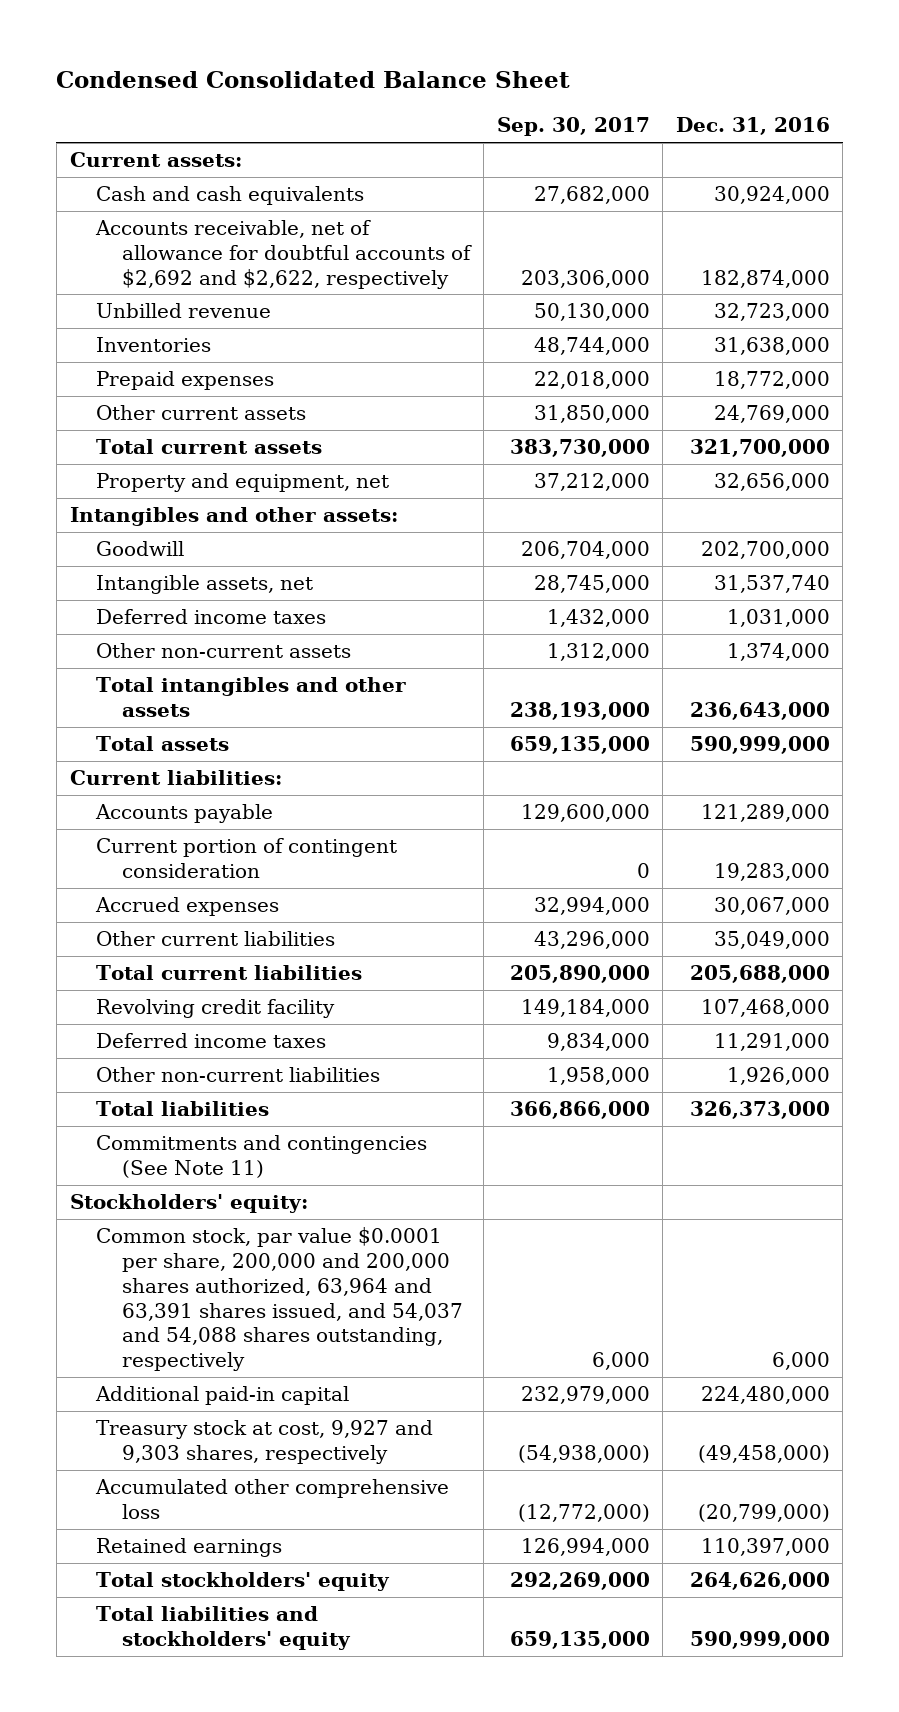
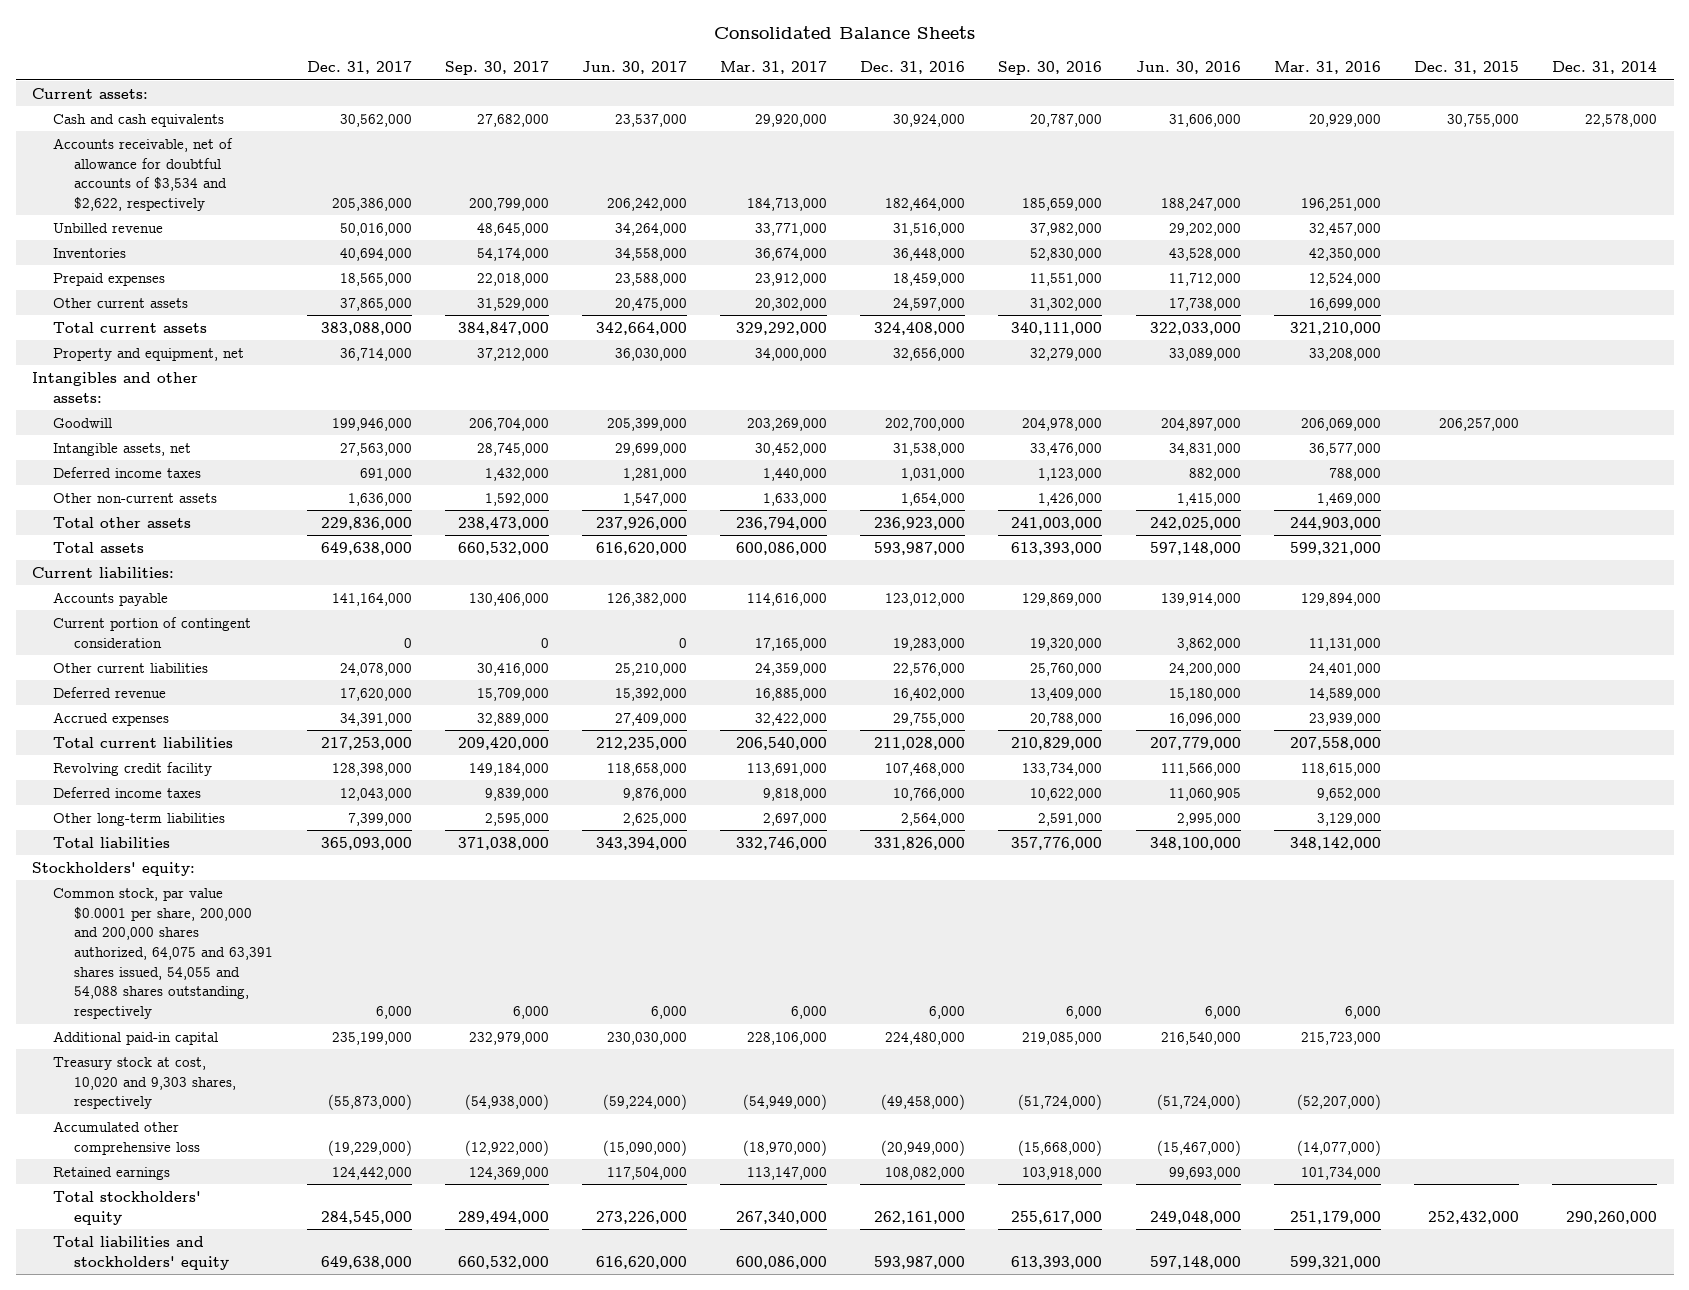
- Condensed Consolidated Balance Sheet
+ Consolidated Balance Sheets
- | Sep. 30, 2017 | Dec. 31, 2016
+ | Dec. 31, 2017 | Sep. 30, 2017 | Jun. 30, 2017 | Mar. 31, 2017 | Dec. 31, 2016 | Sep. 30, 2016 | Jun. 30, 2016 | Mar. 31, 2016 | Dec. 31, 2015 | Dec. 31, 2014
- Accounts receivable, net of allowance for doubtful accounts of $2,692 and $2,622, respectively | 203,306,000 | 182,874,000
- Unbilled revenue | 50,130,000 | 32,723,000
- Inventories | 48,744,000 | 31,638,000
- Prepaid expenses | 22,018,000 | 18,772,000
- Other current assets | 31,850,000 | 24,769,000
- Total current assets | 383,730,000 | 321,700,000
+ Accounts receivable, net of allowance for doubtful accounts of $3,534 and $2,622, respectively | 205,386,000 | 200,799,000 | 206,242,000 | 184,713,000 | 182,464,000 | 185,659,000 | 188,247,000 | 196,251,000 | |
+ Unbilled revenue | 50,016,000 | 48,645,000 | 34,264,000 | 33,771,000 | 31,516,000 | 37,982,000 | 29,202,000 | 32,457,000 | |
+ Inventories | 40,694,000 | 54,174,000 | 34,558,000 | 36,674,000 | 36,448,000 | 52,830,000 | 43,528,000 | 42,350,000 | |
+ Prepaid expenses | 18,565,000 | 22,018,000 | 23,588,000 | 23,912,000 | 18,459,000 | 11,551,000 | 11,712,000 | 12,524,000 | |
+ Other current assets | 37,865,000 | 31,529,000 | 20,475,000 | 20,302,000 | 24,597,000 | 31,302,000 | 17,738,000 | 16,699,000 | |
+ Total current assets | 383,088,000 | 384,847,000 | 342,664,000 | 329,292,000 | 324,408,000 | 340,111,000 | 322,033,000 | 321,210,000 | |
- Intangible assets, net | 28,745,000 | 31,537,740
+ Intangible assets, net | 27,563,000 | 28,745,000 | 29,699,000 | 30,452,000 | 31,538,000 | 33,476,000 | 34,831,000 | 36,577,000 | |
- Other non-current assets | 1,312,000 | 1,374,000
- Total intangibles and other assets | 238,193,000 | 236,643,000
- Total assets | 659,135,000 | 590,999,000
+ Other non-current assets | 1,636,000 | 1,592,000 | 1,547,000 | 1,633,000 | 1,654,000 | 1,426,000 | 1,415,000 | 1,469,000 | |
+ Total other assets | 229,836,000 | 238,473,000 | 237,926,000 | 236,794,000 | 236,923,000 | 241,003,000 | 242,025,000 | 244,903,000 | |
+ Total assets | 649,638,000 | 660,532,000 | 616,620,000 | 600,086,000 | 593,987,000 | 613,393,000 | 597,148,000 | 599,321,000 | |
- Accounts payable | 129,600,000 | 121,289,000
+ Accounts payable | 141,164,000 | 130,406,000 | 126,382,000 | 114,616,000 | 123,012,000 | 129,869,000 | 139,914,000 | 129,894,000 | |
- Accrued expenses | 32,994,000 | 30,067,000
- Other current liabilities | 43,296,000 | 35,049,000
- Total current liabilities | 205,890,000 | 205,688,000
+ Other current liabilities | 24,078,000 | 30,416,000 | 25,210,000 | 24,359,000 | 22,576,000 | 25,760,000 | 24,200,000 | 24,401,000 | |
+ Deferred revenue | 17,620,000 | 15,709,000 | 15,392,000 | 16,885,000 | 16,402,000 | 13,409,000 | 15,180,000 | 14,589,000 | |
+ Accrued expenses | 34,391,000 | 32,889,000 | 27,409,000 | 32,422,000 | 29,755,000 | 20,788,000 | 16,096,000 | 23,939,000 | |
+ Total current liabilities | 217,253,000 | 209,420,000 | 212,235,000 | 206,540,000 | 211,028,000 | 210,829,000 | 207,779,000 | 207,558,000 | |
- Deferred income taxes | 9,834,000 | 11,291,000
- Other non-current liabilities | 1,958,000 | 1,926,000
- Total liabilities | 366,866,000 | 326,373,000
- Commitments and contingencies (See Note 11)
+ Deferred income taxes | 12,043,000 | 9,839,000 | 9,876,000 | 9,818,000 | 10,766,000 | 10,622,000 | 11,060,905 | 9,652,000 | |
+ Other long-term liabilities | 7,399,000 | 2,595,000 | 2,625,000 | 2,697,000 | 2,564,000 | 2,591,000 | 2,995,000 | 3,129,000 | |
+ Total liabilities | 365,093,000 | 371,038,000 | 343,394,000 | 332,746,000 | 331,826,000 | 357,776,000 | 348,100,000 | 348,142,000 | |
- Common stock, par value $0.0001 per share, 200,000 and 200,000 shares authorized, 63,964 and 63,391 shares issued, and 54,037 and 54,088 shares outstanding, respectively | 6,000 | 6,000
+ Common stock, par value $0.0001 per share, 200,000 and 200,000 shares authorized, 64,075 and 63,391 shares issued, 54,055 and 54,088 shares outstanding, respectively | 6,000 | 6,000 | 6,000 | 6,000 | 6,000 | 6,000 | 6,000 | 6,000 | |
- Treasury stock at cost, 9,927 and 9,303 shares, respectively | (54,938,000) | (49,458,000)
- Accumulated other comprehensive loss | (12,772,000) | (20,799,000)
- Retained earnings | 126,994,000 | 110,397,000
- Total stockholders' equity | 292,269,000 | 264,626,000
- Total liabilities and stockholders' equity | 659,135,000 | 590,999,000
+ Treasury stock at cost, 10,020 and 9,303 shares, respectively | (55,873,000) | (54,938,000) | (59,224,000) | (54,949,000) | (49,458,000) | (51,724,000) | (51,724,000) | (52,207,000) | |
+ Accumulated other comprehensive loss | (19,229,000) | (12,922,000) | (15,090,000) | (18,970,000) | (20,949,000) | (15,668,000) | (15,467,000) | (14,077,000) | |
+ Retained earnings | 124,442,000 | 124,369,000 | 117,504,000 | 113,147,000 | 108,082,000 | 103,918,000 | 99,693,000 | 101,734,000 | |
+ Total stockholders' equity | 284,545,000 | 289,494,000 | 273,226,000 | 267,340,000 | 262,161,000 | 255,617,000 | 249,048,000 | 251,179,000 | 252,432,000 | 290,260,000
+ Total liabilities and stockholders' equity | 649,638,000 | 660,532,000 | 616,620,000 | 600,086,000 | 593,987,000 | 613,393,000 | 597,148,000 | 599,321,000 | |

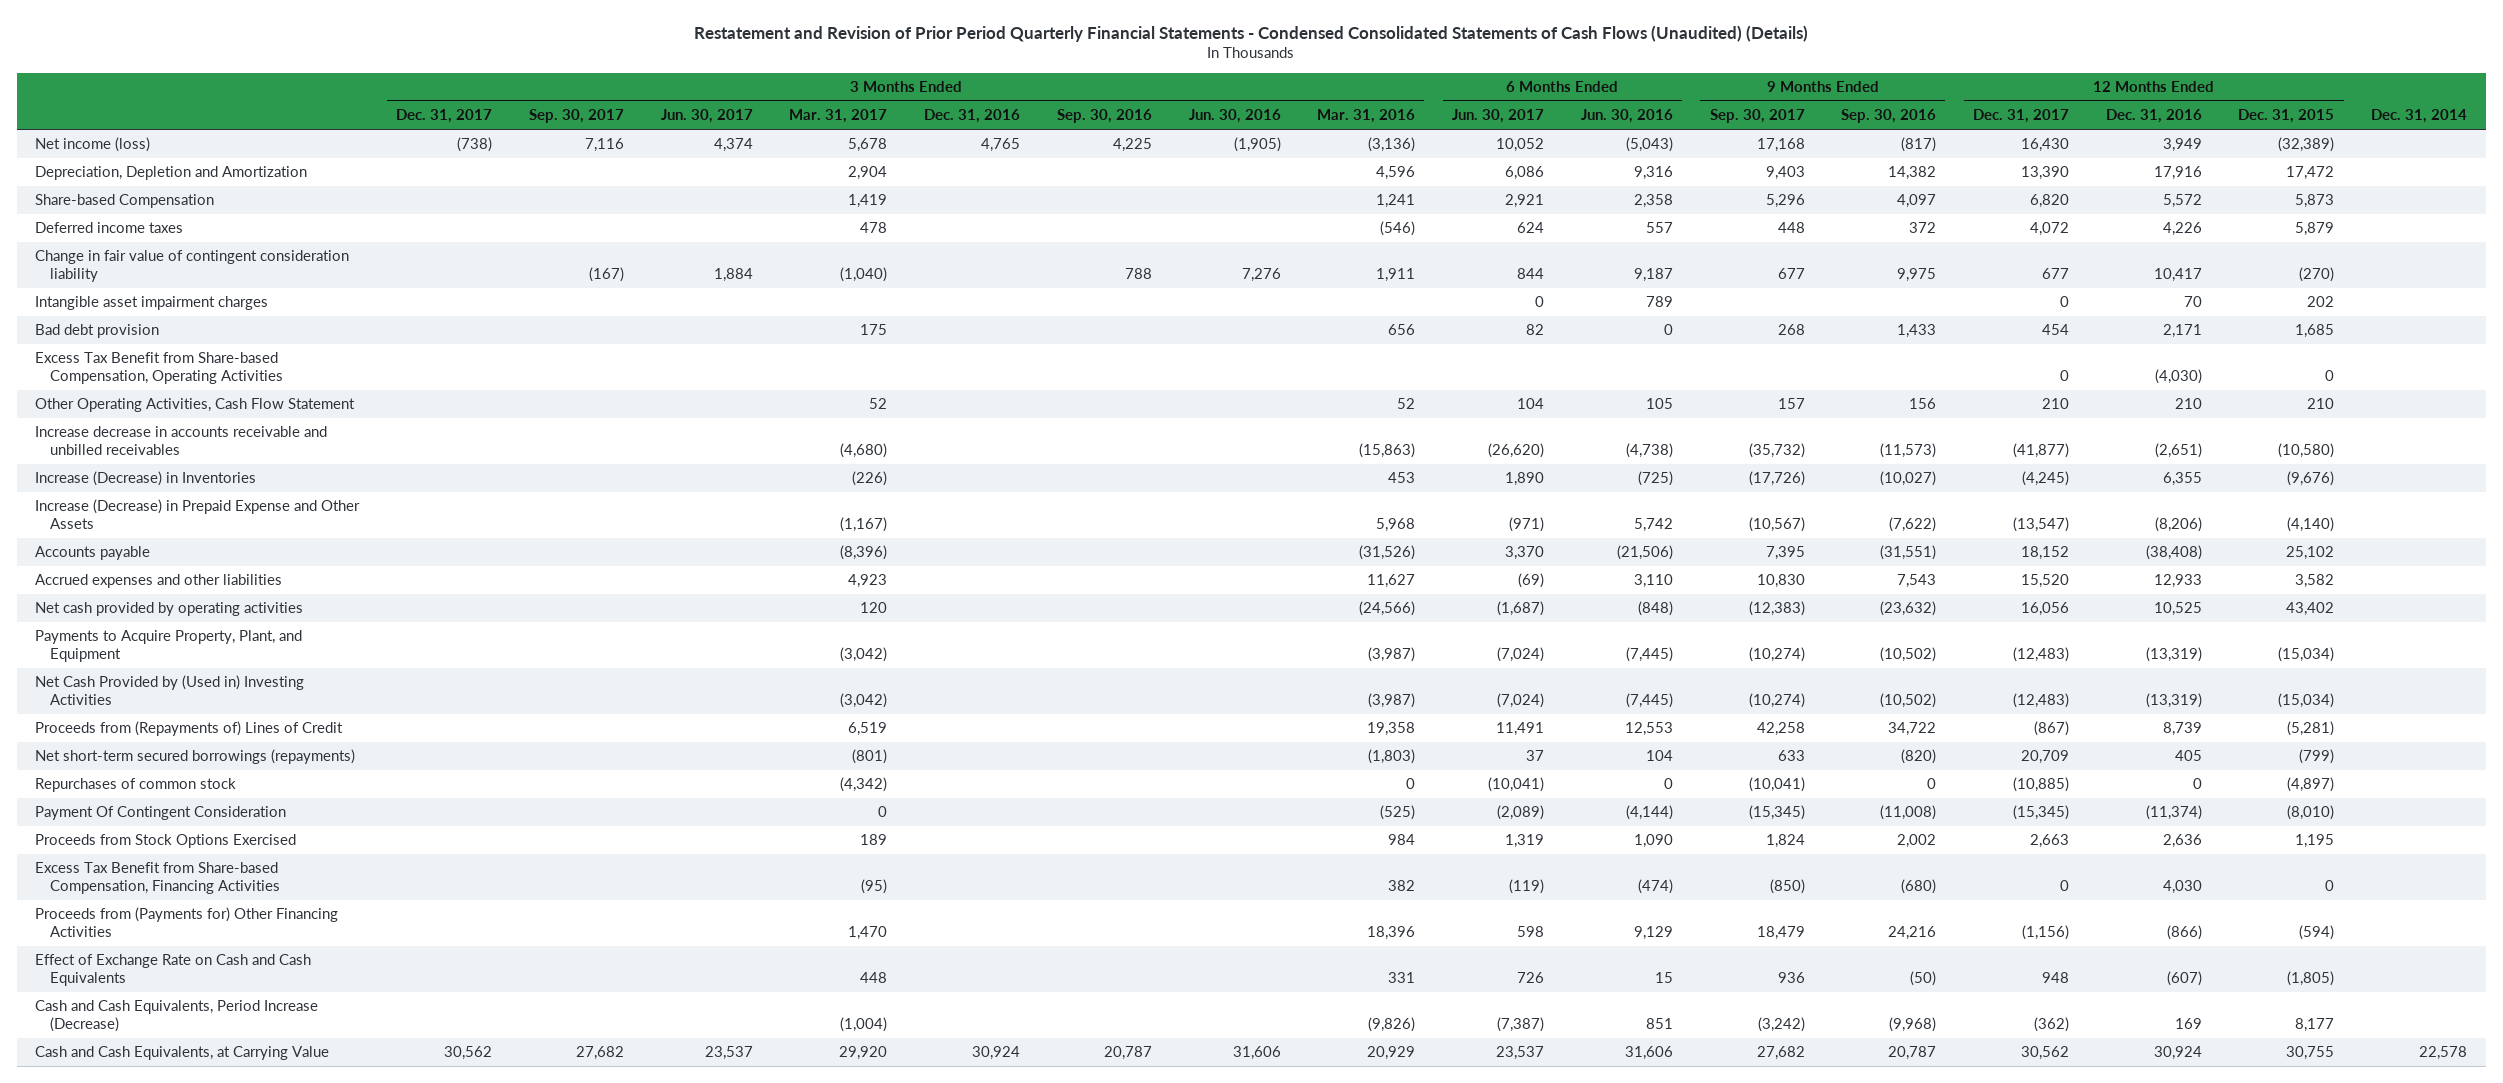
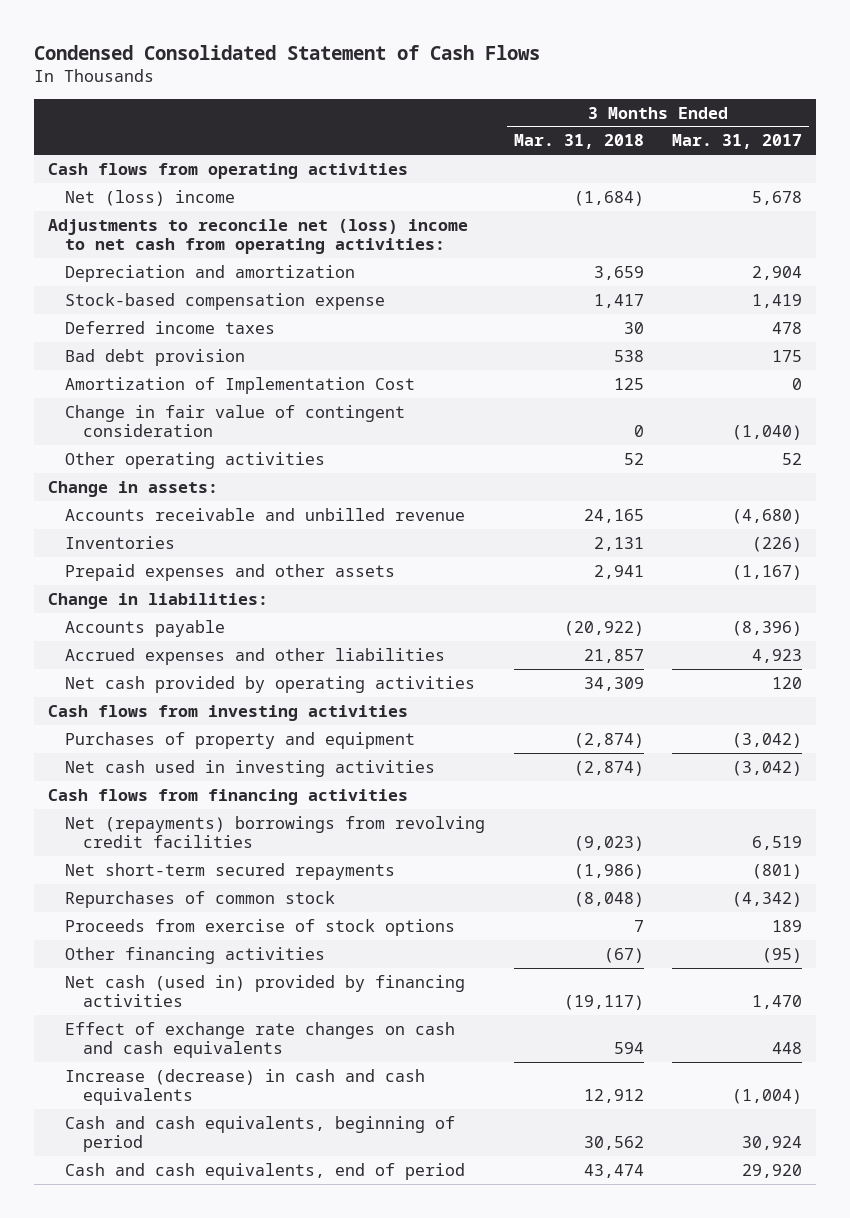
- Restatement and Revision of Prior Period Quarterly Financial Statements - Condensed Consolidated Statements of Cash Flows (Unaudited) (Details)
+ Condensed Consolidated Statement of Cash Flows
- | 3 Months Ended Dec. 31, 2017 | 3 Months Ended Sep. 30, 2017 | 3 Months Ended Jun. 30, 2017 | 3 Months Ended Mar. 31, 2017 | 3 Months Ended Dec. 31, 2016 | 3 Months Ended Sep. 30, 2016 | 3 Months Ended Jun. 30, 2016 | 3 Months Ended Mar. 31, 2016 | 6 Months Ended Jun. 30, 2017 | 6 Months Ended Jun. 30, 2016 | 9 Months Ended Sep. 30, 2017 | 9 Months Ended Sep. 30, 2016 | 12 Months Ended Dec. 31, 2017 | 12 Months Ended Dec. 31, 2016 | 12 Months Ended Dec. 31, 2015 | Dec. 31, 2014
+ | 3 Months Ended Mar. 31, 2018 | 3 Months Ended Mar. 31, 2017
- Net income (loss) | (738) | 7,116 | 4,374 | 5,678 | 4,765 | 4,225 | (1,905) | (3,136) | 10,052 | (5,043) | 17,168 | (817) | 16,430 | 3,949 | (32,389) |
- Depreciation, Depletion and Amortization | | | | 2,904 | | | | 4,596 | 6,086 | 9,316 | 9,403 | 14,382 | 13,390 | 17,916 | 17,472 |
- Share-based Compensation | | | | 1,419 | | | | 1,241 | 2,921 | 2,358 | 5,296 | 4,097 | 6,820 | 5,572 | 5,873 |
+ Cash flows from operating activities
+ Net (loss) income | (1,684) | 5,678
+ Adjustments to reconcile net (loss) income to net cash from operating activities:
+ Depreciation and amortization | 3,659 | 2,904
+ Stock-based compensation expense | 1,417 | 1,419
- Change in fair value of contingent consideration liability | | (167) | 1,884 | (1,040) | | 788 | 7,276 | 1,911 | 844 | 9,187 | 677 | 9,975 | 677 | 10,417 | (270) |
- Intangible asset impairment charges | | | | | | | | | 0 | 789 | | | 0 | 70 | 202 |
- Excess Tax Benefit from Share-based Compensation, Operating Activities | | | | | | | | | | | | | 0 | (4,030) | 0 |
- Other Operating Activities, Cash Flow Statement | | | | 52 | | | | 52 | 104 | 105 | 157 | 156 | 210 | 210 | 210 |
- Increase decrease in accounts receivable and unbilled receivables | | | | (4,680) | | | | (15,863) | (26,620) | (4,738) | (35,732) | (11,573) | (41,877) | (2,651) | (10,580) |
- Increase (Decrease) in Inventories | | | | (226) | | | | 453 | 1,890 | (725) | (17,726) | (10,027) | (4,245) | 6,355 | (9,676) |
- Increase (Decrease) in Prepaid Expense and Other Assets | | | | (1,167) | | | | 5,968 | (971) | 5,742 | (10,567) | (7,622) | (13,547) | (8,206) | (4,140) |
+ Amortization of Implementation Cost | 125 | 0
+ Change in fair value of contingent consideration | 0 | (1,040)
+ Other operating activities | 52 | 52
+ Change in assets:
+ Accounts receivable and unbilled revenue | 24,165 | (4,680)
+ Inventories | 2,131 | (226)
+ Prepaid expenses and other assets | 2,941 | (1,167)
+ Change in liabilities:
- Payments to Acquire Property, Plant, and Equipment | | | | (3,042) | | | | (3,987) | (7,024) | (7,445) | (10,274) | (10,502) | (12,483) | (13,319) | (15,034) |
- Net Cash Provided by (Used in) Investing Activities | | | | (3,042) | | | | (3,987) | (7,024) | (7,445) | (10,274) | (10,502) | (12,483) | (13,319) | (15,034) |
- Proceeds from (Repayments of) Lines of Credit | | | | 6,519 | | | | 19,358 | 11,491 | 12,553 | 42,258 | 34,722 | (867) | 8,739 | (5,281) |
- Net short-term secured borrowings (repayments) | | | | (801) | | | | (1,803) | 37 | 104 | 633 | (820) | 20,709 | 405 | (799) |
+ Cash flows from investing activities
+ Purchases of property and equipment | (2,874) | (3,042)
+ Net cash used in investing activities | (2,874) | (3,042)
+ Cash flows from financing activities
+ Net (repayments) borrowings from revolving credit facilities | (9,023) | 6,519
+ Net short-term secured repayments | (1,986) | (801)
- Payment Of Contingent Consideration | | | | 0 | | | | (525) | (2,089) | (4,144) | (15,345) | (11,008) | (15,345) | (11,374) | (8,010) |
- Proceeds from Stock Options Exercised | | | | 189 | | | | 984 | 1,319 | 1,090 | 1,824 | 2,002 | 2,663 | 2,636 | 1,195 |
- Excess Tax Benefit from Share-based Compensation, Financing Activities | | | | (95) | | | | 382 | (119) | (474) | (850) | (680) | 0 | 4,030 | 0 |
- Proceeds from (Payments for) Other Financing Activities | | | | 1,470 | | | | 18,396 | 598 | 9,129 | 18,479 | 24,216 | (1,156) | (866) | (594) |
- Effect of Exchange Rate on Cash and Cash Equivalents | | | | 448 | | | | 331 | 726 | 15 | 936 | (50) | 948 | (607) | (1,805) |
- Cash and Cash Equivalents, Period Increase (Decrease) | | | | (1,004) | | | | (9,826) | (7,387) | 851 | (3,242) | (9,968) | (362) | 169 | 8,177 |
- Cash and Cash Equivalents, at Carrying Value | 30,562 | 27,682 | 23,537 | 29,920 | 30,924 | 20,787 | 31,606 | 20,929 | 23,537 | 31,606 | 27,682 | 20,787 | 30,562 | 30,924 | 30,755 | 22,578
+ Proceeds from exercise of stock options | 7 | 189
+ Other financing activities | (67) | (95)
+ Net cash (used in) provided by financing activities | (19,117) | 1,470
+ Effect of exchange rate changes on cash and cash equivalents | 594 | 448
+ Increase (decrease) in cash and cash equivalents | 12,912 | (1,004)
+ Cash and cash equivalents, beginning of period | 30,562 | 30,924
+ Cash and cash equivalents, end of period | 43,474 | 29,920

